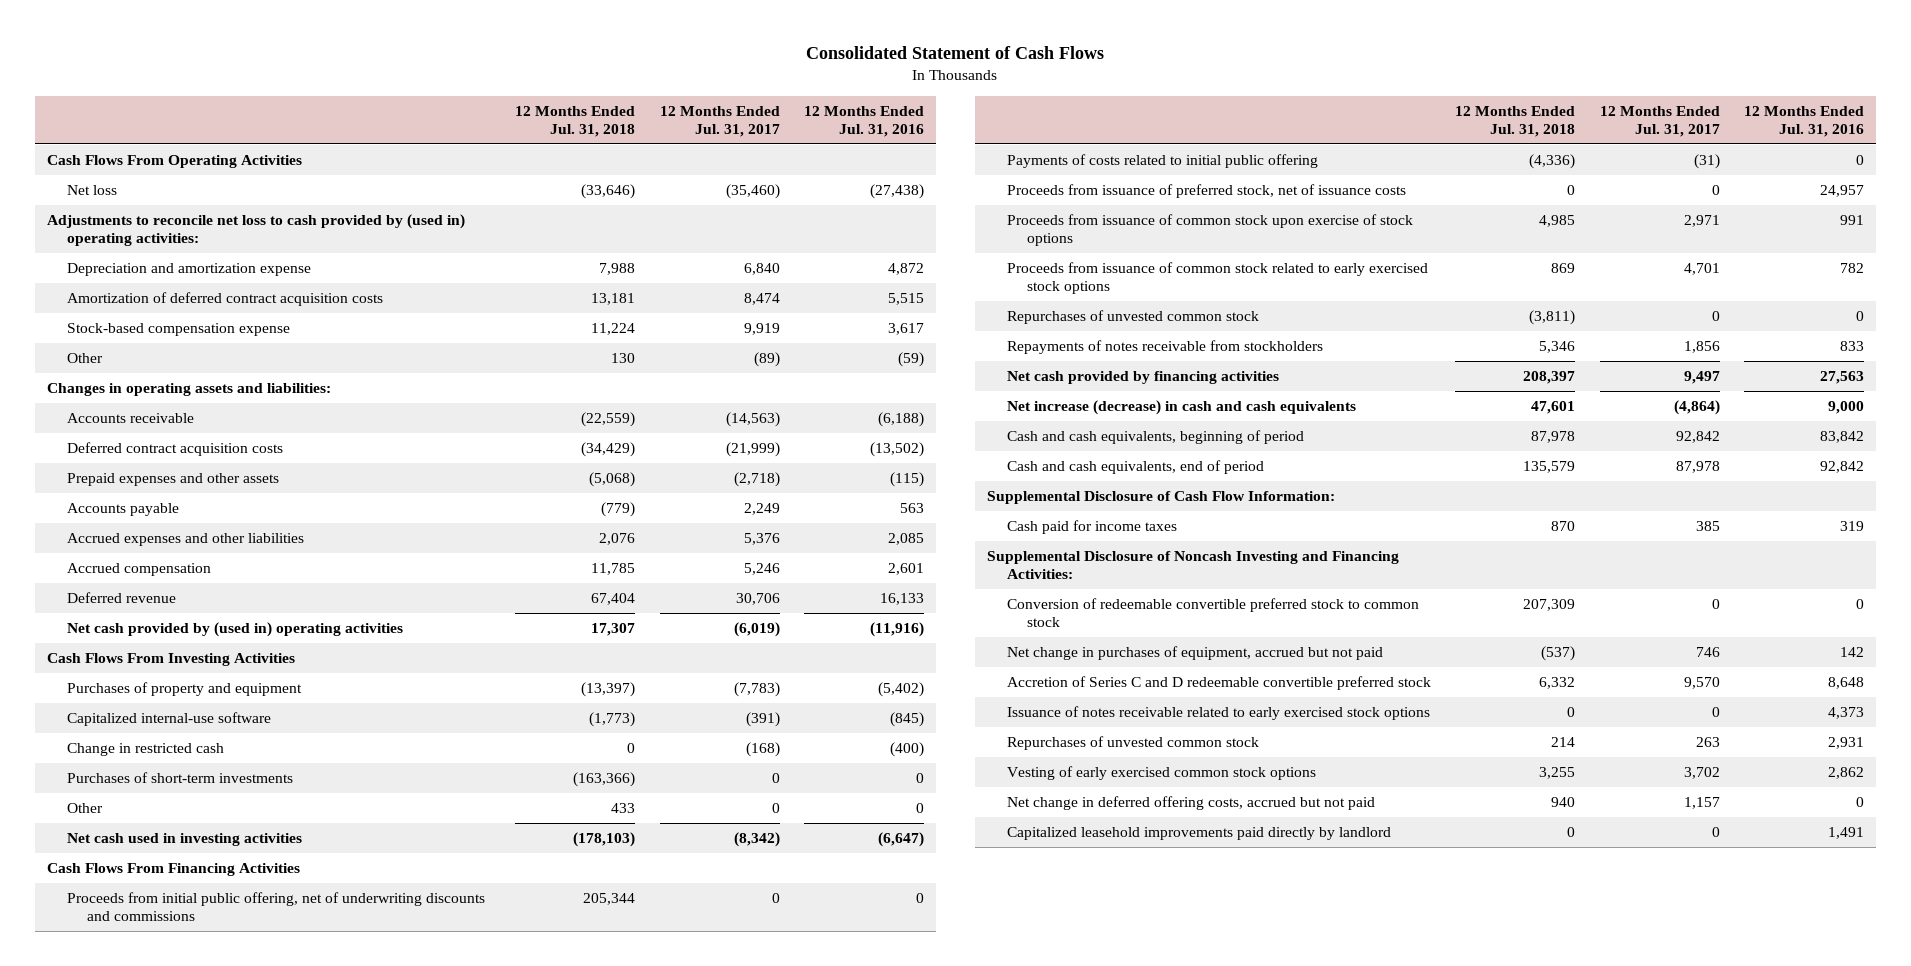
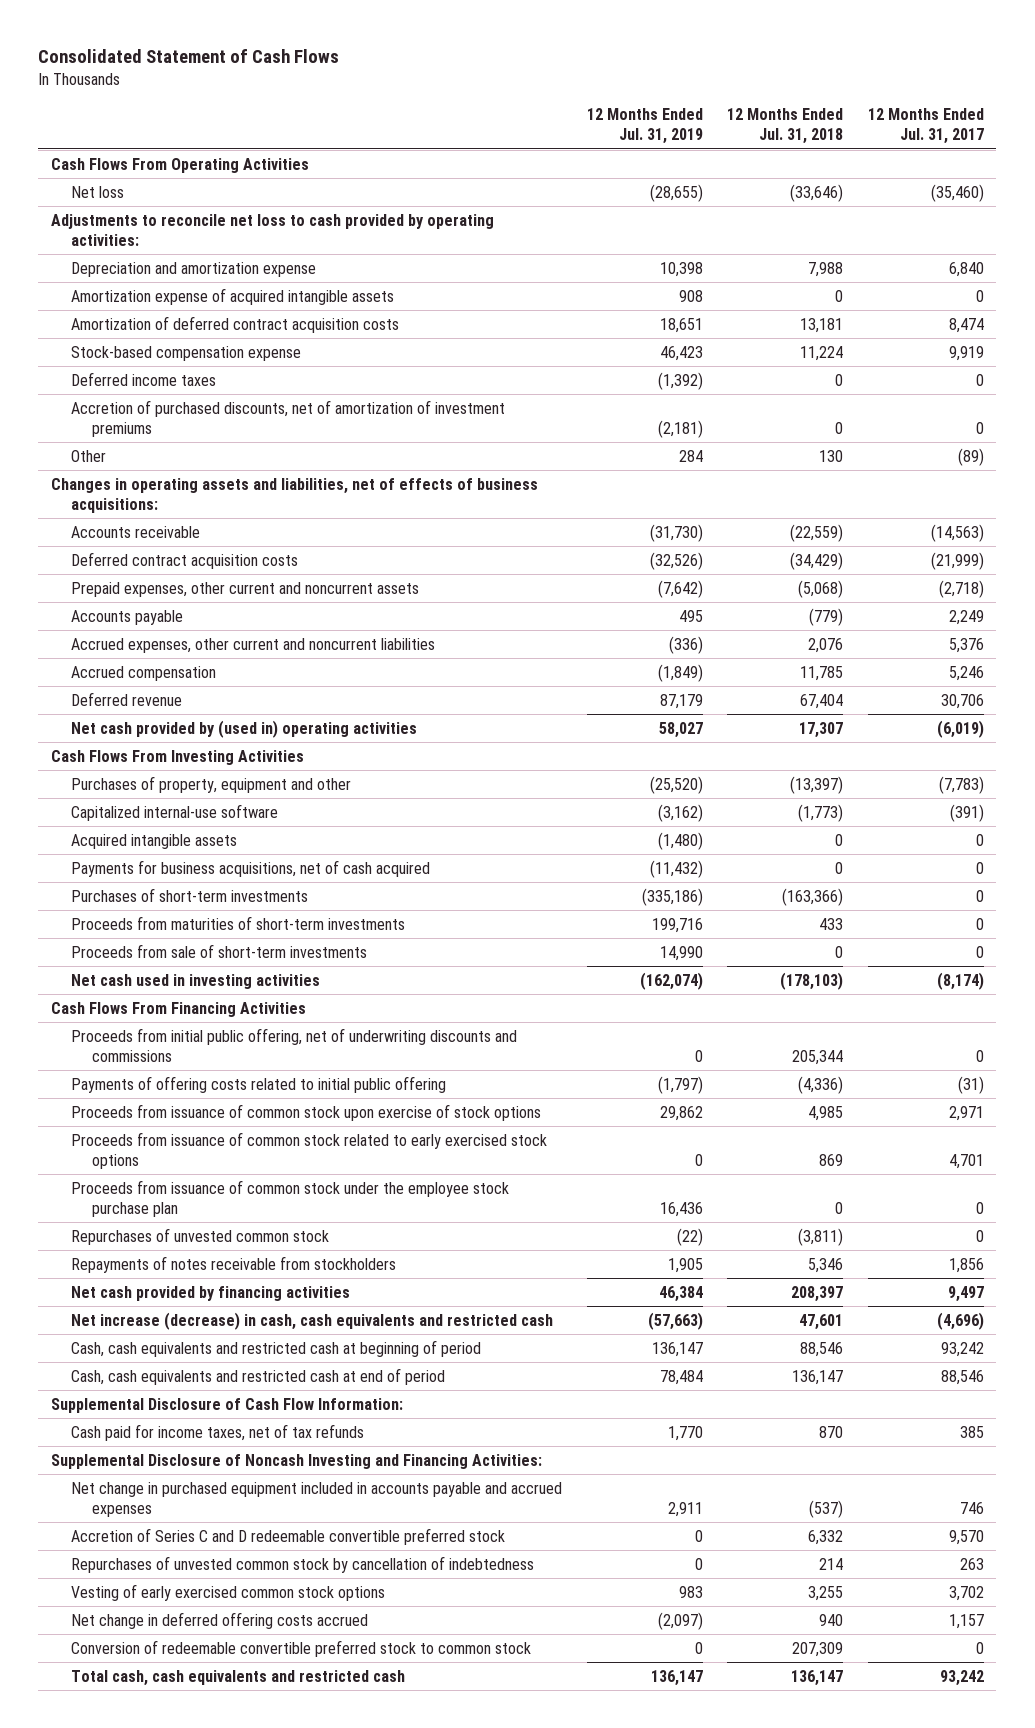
- | 12 Months Ended Jul. 31, 2018 | 12 Months Ended Jul. 31, 2017 | 12 Months Ended Jul. 31, 2016
+ | 12 Months Ended Jul. 31, 2019 | 12 Months Ended Jul. 31, 2018 | 12 Months Ended Jul. 31, 2017
- Adjustments to reconcile net loss to cash provided by (used in) operating activities:
+ Adjustments to reconcile net loss to cash provided by operating activities:
+ Amortization expense of acquired intangible assets | 908 | 0 | 0
+ Deferred income taxes | (1,392) | 0 | 0
+ Accretion of purchased discounts, net of amortization of investment premiums | (2,181) | 0 | 0
- Changes in operating assets and liabilities:
+ Changes in operating assets and liabilities, net of effects of business acquisitions:
- Prepaid expenses and other assets | (5,068) | (2,718) | (115)
+ Prepaid expenses, other current and noncurrent assets | (7,642) | (5,068) | (2,718)
- Accrued expenses and other liabilities | 2,076 | 5,376 | 2,085
+ Accrued expenses, other current and noncurrent liabilities | (336) | 2,076 | 5,376
- Purchases of property and equipment | (13,397) | (7,783) | (5,402)
+ Purchases of property, equipment and other | (25,520) | (13,397) | (7,783)
- Change in restricted cash | 0 | (168) | (400)
+ Acquired intangible assets | (1,480) | 0 | 0
+ Payments for business acquisitions, net of cash acquired | (11,432) | 0 | 0
- Other | 433 | 0 | 0
- Net cash used in investing activities | (178,103) | (8,342) | (6,647)
+ Proceeds from maturities of short-term investments | 199,716 | 433 | 0
+ Proceeds from sale of short-term investments | 14,990 | 0 | 0
+ Net cash used in investing activities | (162,074) | (178,103) | (8,174)
- Payments of costs related to initial public offering | (4,336) | (31) | 0
- Proceeds from issuance of preferred stock, net of issuance costs | 0 | 0 | 24,957
+ Payments of offering costs related to initial public offering | (1,797) | (4,336) | (31)
+ Proceeds from issuance of common stock under the employee stock purchase plan | 16,436 | 0 | 0
- Net increase (decrease) in cash and cash equivalents | 47,601 | (4,864) | 9,000
- Cash and cash equivalents, beginning of period | 87,978 | 92,842 | 83,842
- Cash and cash equivalents, end of period | 135,579 | 87,978 | 92,842
+ Net increase (decrease) in cash, cash equivalents and restricted cash | (57,663) | 47,601 | (4,696)
+ Cash, cash equivalents and restricted cash at beginning of period | 136,147 | 88,546 | 93,242
+ Cash, cash equivalents and restricted cash at end of period | 78,484 | 136,147 | 88,546
- Cash paid for income taxes | 870 | 385 | 319
+ Cash paid for income taxes, net of tax refunds | 1,770 | 870 | 385
- Net change in purchases of equipment, accrued but not paid | (537) | 746 | 142
+ Net change in purchased equipment included in accounts payable and accrued expenses | 2,911 | (537) | 746
- Issuance of notes receivable related to early exercised stock options | 0 | 0 | 4,373
- Repurchases of unvested common stock | 214 | 263 | 2,931
+ Repurchases of unvested common stock by cancellation of indebtedness | 0 | 214 | 263
- Net change in deferred offering costs, accrued but not paid | 940 | 1,157 | 0
- Capitalized leasehold improvements paid directly by landlord | 0 | 0 | 1,491
+ Net change in deferred offering costs accrued | (2,097) | 940 | 1,157
moved down: Conversion of redeemable convertible preferred stock to common stock | 0 | 207,309 | 0
+ Total cash, cash equivalents and restricted cash | 136,147 | 136,147 | 93,242

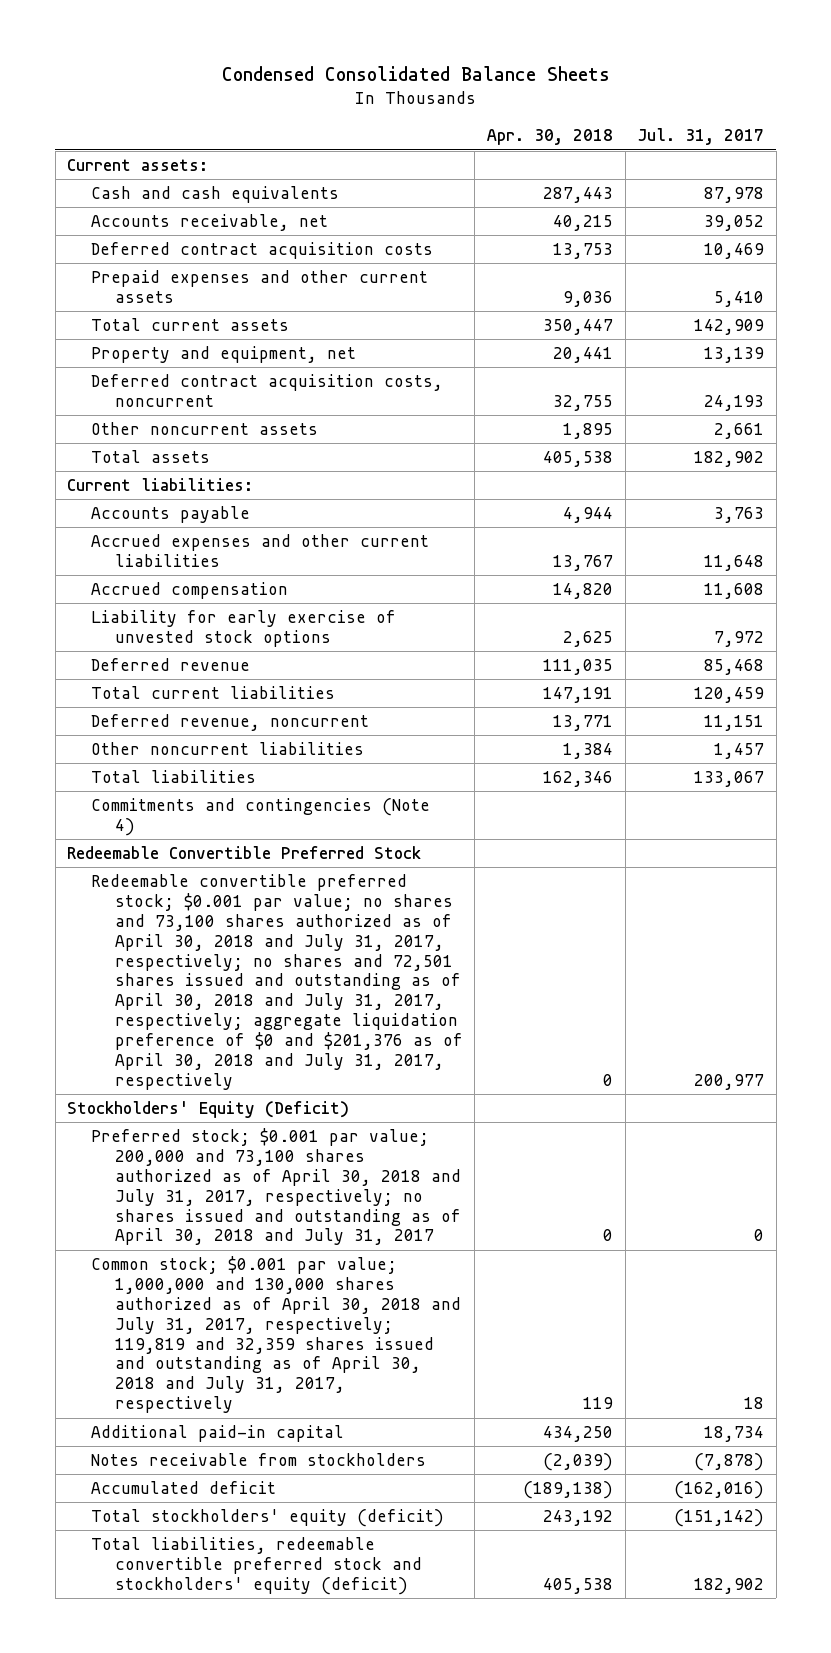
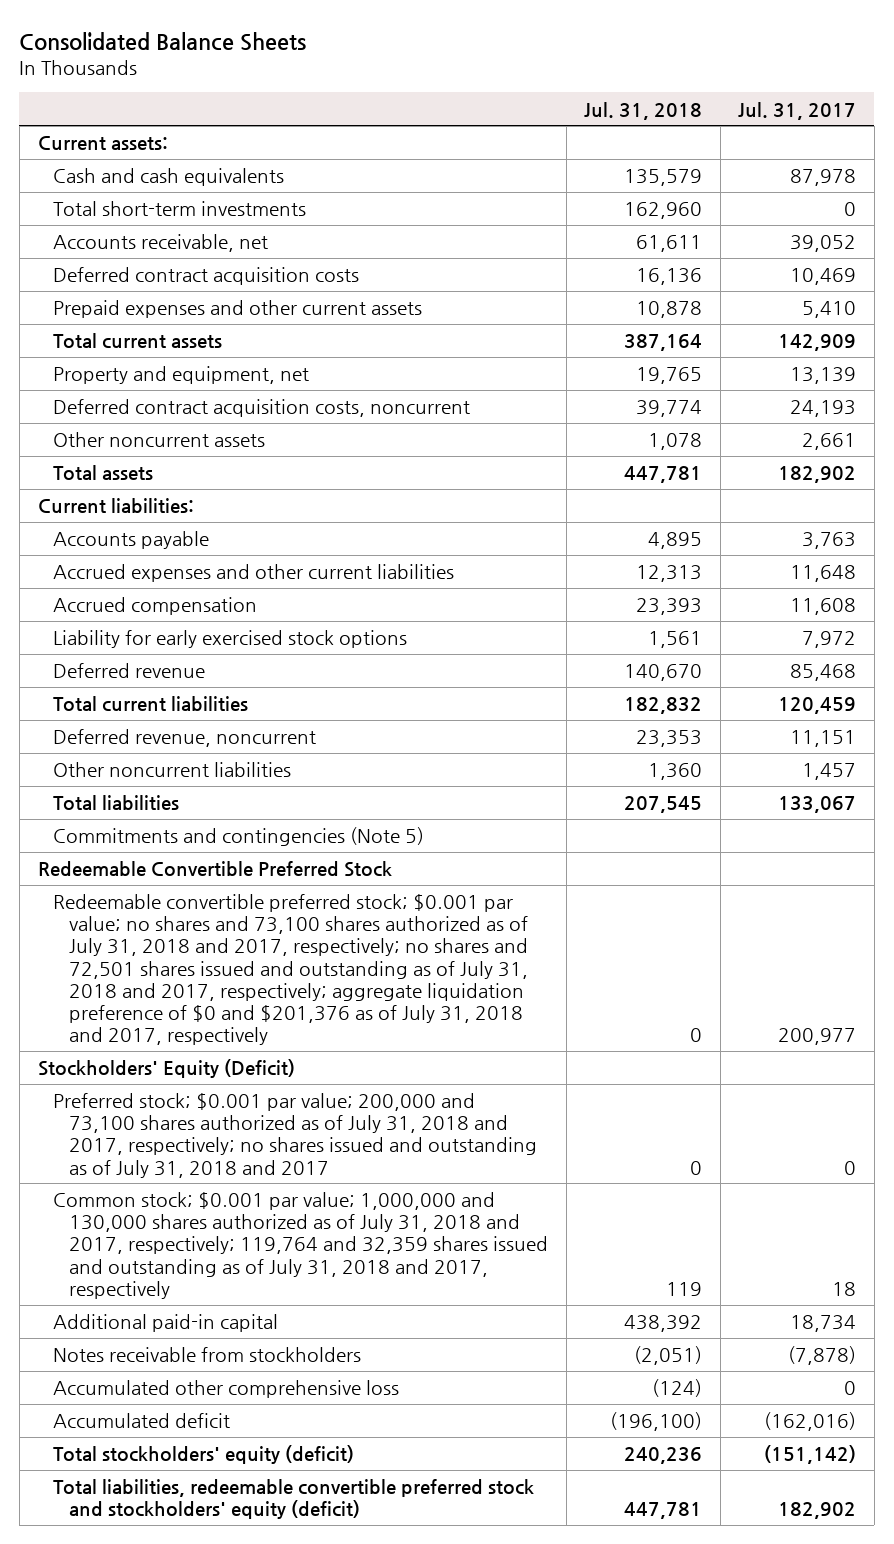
- Condensed Consolidated Balance Sheets
+ Consolidated Balance Sheets
- | Apr. 30, 2018 | Jul. 31, 2017
+ | Jul. 31, 2018 | Jul. 31, 2017
+ Total short-term investments | 162,960 | 0
- Liability for early exercise of unvested stock options | 2,625 | 7,972
+ Liability for early exercised stock options | 1,561 | 7,972
- Commitments and contingencies (Note 4)
+ Commitments and contingencies (Note 5)
- Redeemable convertible preferred stock; $0.001 par value; no shares and 73,100 shares authorized as of April 30, 2018 and July 31, 2017, respectively; no shares and 72,501 shares issued and outstanding as of April 30, 2018 and July 31, 2017, respectively; aggregate liquidation preference of $0 and $201,376 as of April 30, 2018 and July 31, 2017, respectively | 0 | 200,977
+ Redeemable convertible preferred stock; $0.001 par value; no shares and 73,100 shares authorized as of July 31, 2018 and 2017, respectively; no shares and 72,501 shares issued and outstanding as of July 31, 2018 and 2017, respectively; aggregate liquidation preference of $0 and $201,376 as of July 31, 2018 and 2017, respectively | 0 | 200,977
- Preferred stock; $0.001 par value; 200,000 and 73,100 shares authorized as of April 30, 2018 and July 31, 2017, respectively; no shares issued and outstanding as of April 30, 2018 and July 31, 2017 | 0 | 0
- Common stock; $0.001 par value; 1,000,000 and 130,000 shares authorized as of April 30, 2018 and July 31, 2017, respectively; 119,819 and 32,359 shares issued and outstanding as of April 30, 2018 and July 31, 2017, respectively | 119 | 18
+ Preferred stock; $0.001 par value; 200,000 and 73,100 shares authorized as of July 31, 2018 and 2017, respectively; no shares issued and outstanding as of July 31, 2018 and 2017 | 0 | 0
+ Common stock; $0.001 par value; 1,000,000 and 130,000 shares authorized as of July 31, 2018 and 2017, respectively; 119,764 and 32,359 shares issued and outstanding as of July 31, 2018 and 2017, respectively | 119 | 18
+ Accumulated other comprehensive loss | (124) | 0

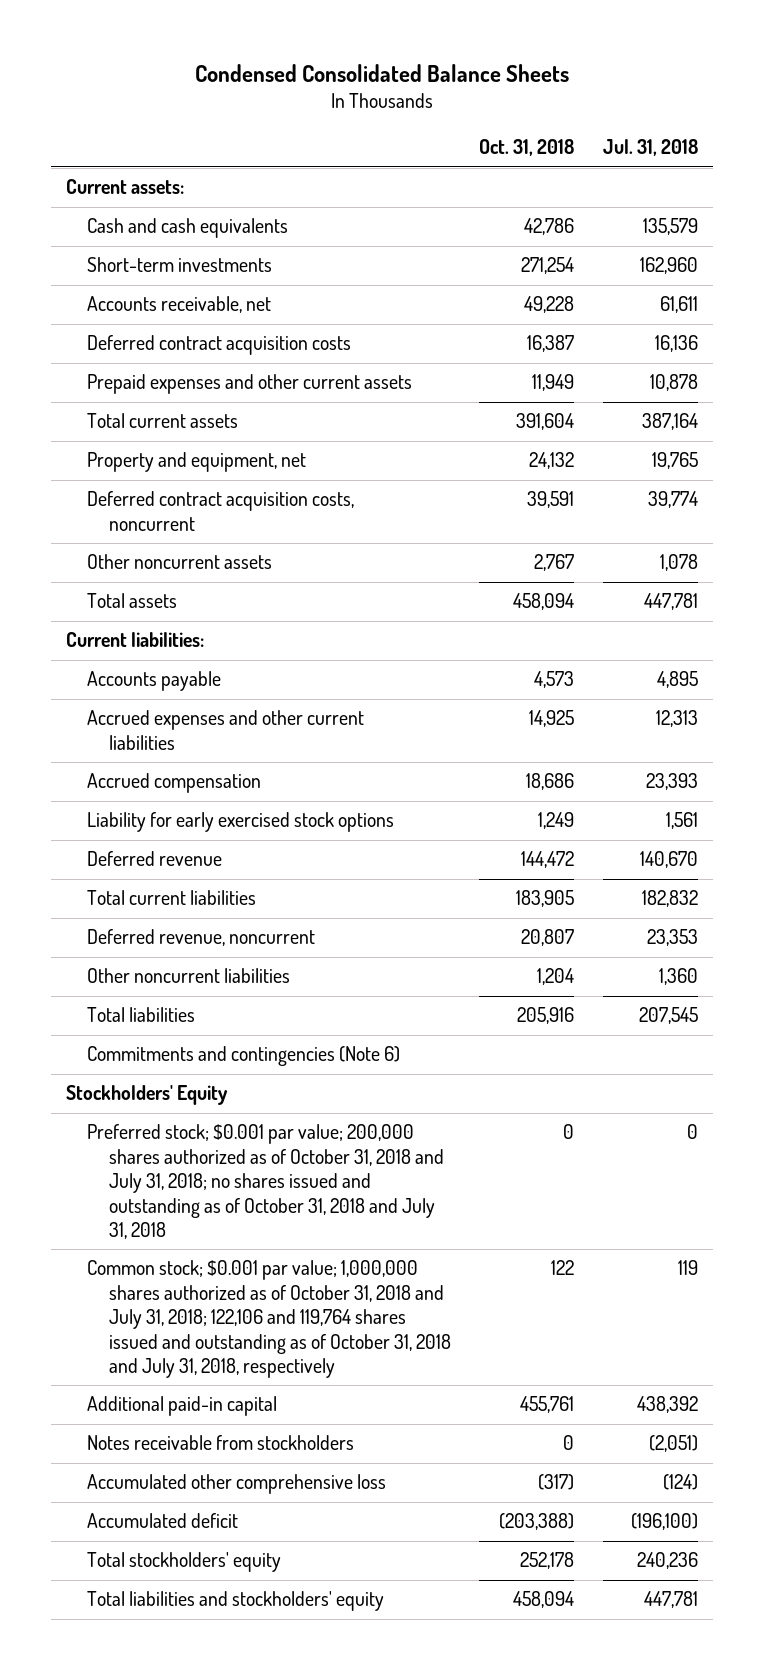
- Consolidated Balance Sheets
+ Condensed Consolidated Balance Sheets
- | Jul. 31, 2018 | Jul. 31, 2017
+ | Oct. 31, 2018 | Jul. 31, 2018
- Total short-term investments | 162,960 | 0
+ Short-term investments | 271,254 | 162,960
- Commitments and contingencies (Note 5)
- Redeemable Convertible Preferred Stock
- Redeemable convertible preferred stock; $0.001 par value; no shares and 73,100 shares authorized as of July 31, 2018 and 2017, respectively; no shares and 72,501 shares issued and outstanding as of July 31, 2018 and 2017, respectively; aggregate liquidation preference of $0 and $201,376 as of July 31, 2018 and 2017, respectively | 0 | 200,977
- Stockholders' Equity (Deficit)
- Preferred stock; $0.001 par value; 200,000 and 73,100 shares authorized as of July 31, 2018 and 2017, respectively; no shares issued and outstanding as of July 31, 2018 and 2017 | 0 | 0
- Common stock; $0.001 par value; 1,000,000 and 130,000 shares authorized as of July 31, 2018 and 2017, respectively; 119,764 and 32,359 shares issued and outstanding as of July 31, 2018 and 2017, respectively | 119 | 18
+ Commitments and contingencies (Note 6)
+ Stockholders' Equity
+ Preferred stock; $0.001 par value; 200,000 shares authorized as of October 31, 2018 and July 31, 2018; no shares issued and outstanding as of October 31, 2018 and July 31, 2018 | 0 | 0
+ Common stock; $0.001 par value; 1,000,000 shares authorized as of October 31, 2018 and July 31, 2018; 122,106 and 119,764 shares issued and outstanding as of October 31, 2018 and July 31, 2018, respectively | 122 | 119
- Total stockholders' equity (deficit) | 240,236 | (151,142)
- Total liabilities, redeemable convertible preferred stock and stockholders' equity (deficit) | 447,781 | 182,902
+ Total stockholders' equity | 252,178 | 240,236
+ Total liabilities and stockholders' equity | 458,094 | 447,781

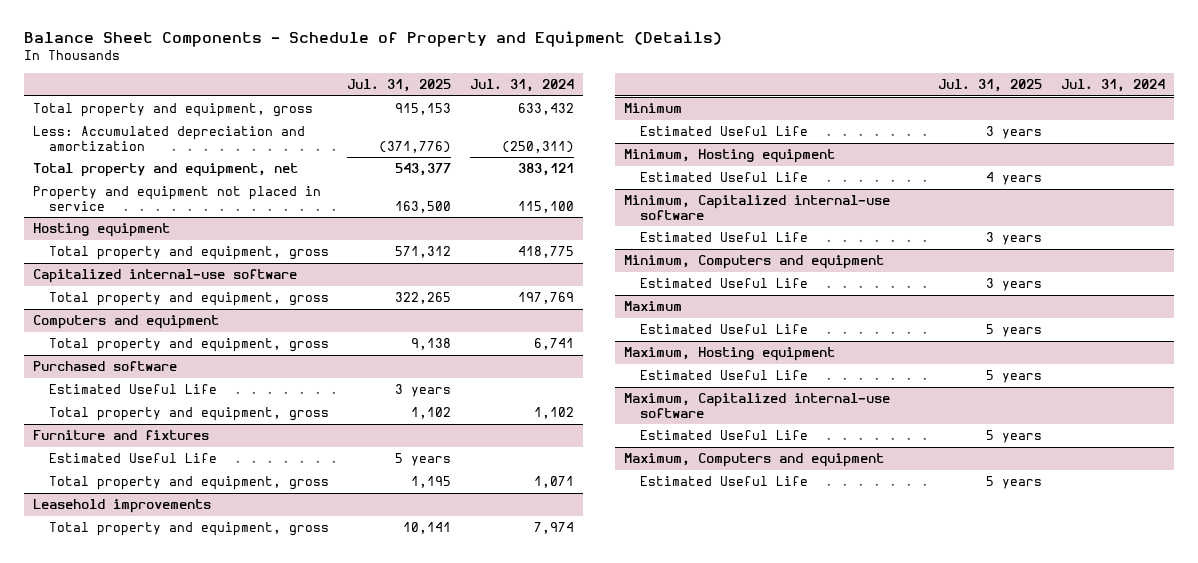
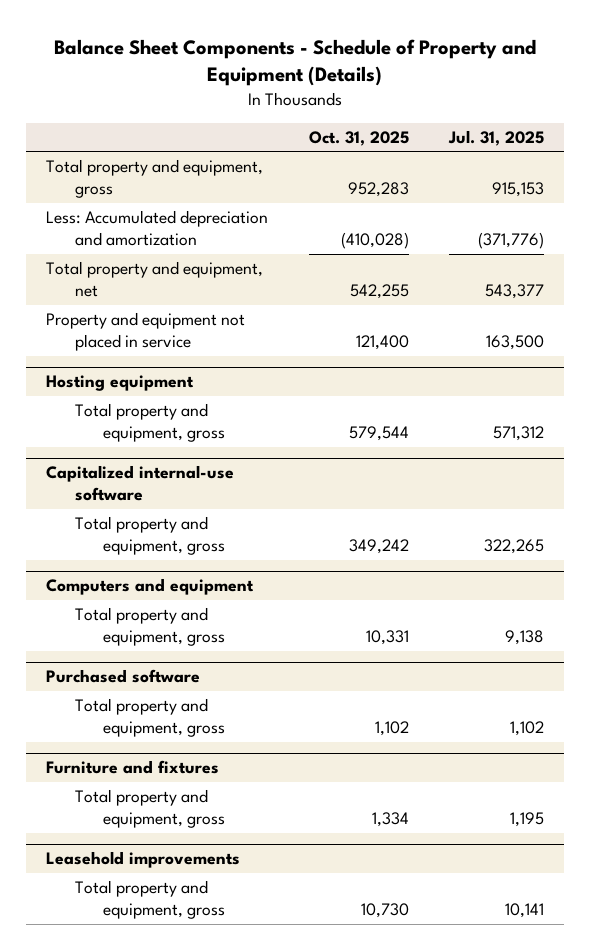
- | Jul. 31, 2025 | Jul. 31, 2024
+ | Oct. 31, 2025 | Jul. 31, 2025
@ Purchased software
- Estimated Useful Life | 3 years |
@ Furniture and fixtures
- Estimated Useful Life | 5 years |
- Minimum
- Estimated Useful Life | 3 years |
- Minimum, Hosting equipment
- Estimated Useful Life | 4 years |
- Minimum, Capitalized internal-use software
- Estimated Useful Life | 3 years |
- Minimum, Computers and equipment
- Estimated Useful Life | 3 years |
- Maximum
- Estimated Useful Life | 5 years |
- Maximum, Hosting equipment
- Estimated Useful Life | 5 years |
- Maximum, Capitalized internal-use software
- Estimated Useful Life | 5 years |
- Maximum, Computers and equipment
- Estimated Useful Life | 5 years |

